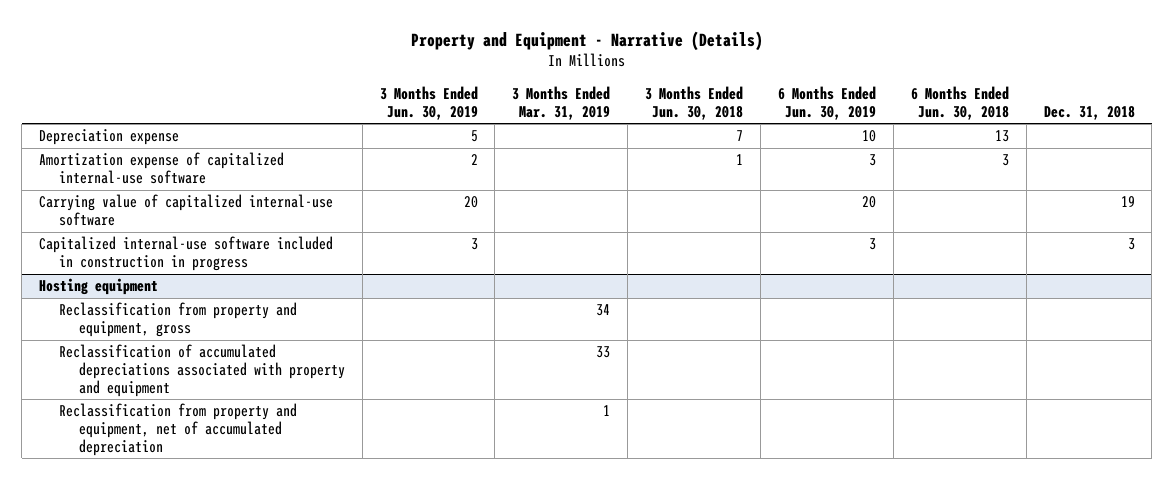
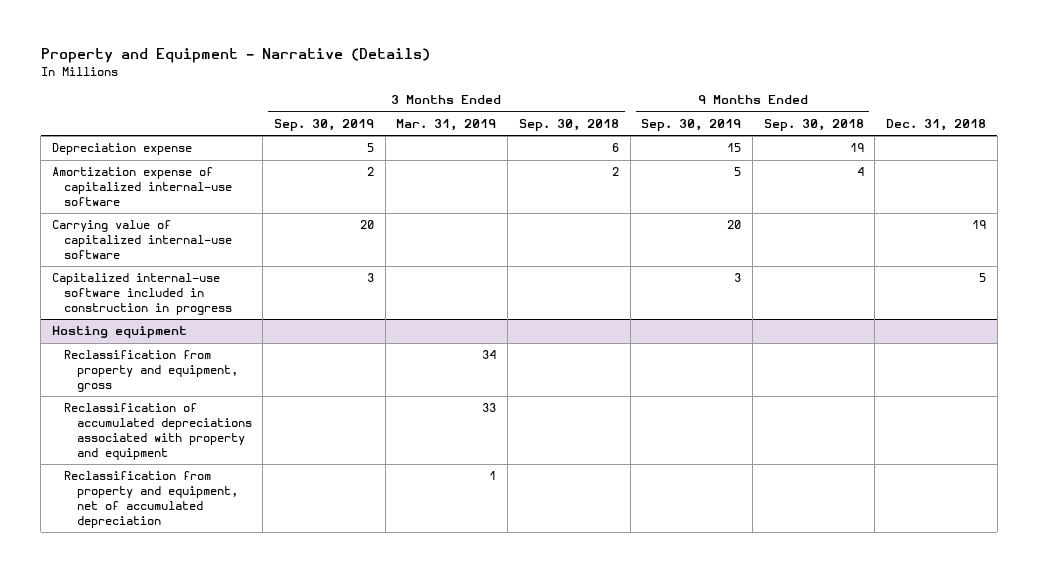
- | 3 Months Ended Jun. 30, 2019 | 3 Months Ended Mar. 31, 2019 | 3 Months Ended Jun. 30, 2018 | 6 Months Ended Jun. 30, 2019 | 6 Months Ended Jun. 30, 2018 | Dec. 31, 2018
+ | 3 Months Ended Sep. 30, 2019 | 3 Months Ended Mar. 31, 2019 | 3 Months Ended Sep. 30, 2018 | 9 Months Ended Sep. 30, 2019 | 9 Months Ended Sep. 30, 2018 | Dec. 31, 2018
- Capitalized internal-use software included in construction in progress | 3 | | | 3 | | 3
+ Capitalized internal-use software included in construction in progress | 3 | | | 3 | | 5

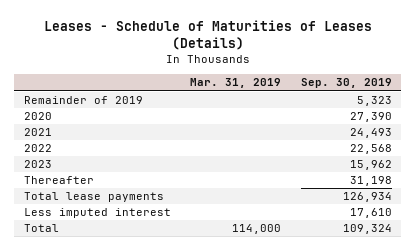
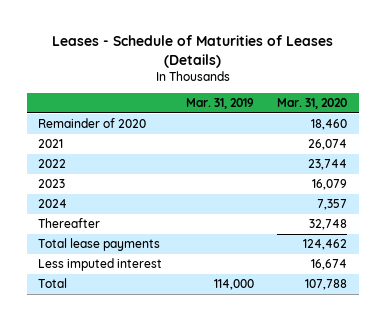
- | Mar. 31, 2019 | Sep. 30, 2019
+ | Mar. 31, 2019 | Mar. 31, 2020
- Remainder of 2019 | | 5,323
- 2020 | | 27,390
+ Remainder of 2020 | | 18,460
+ 2024 | | 7,357

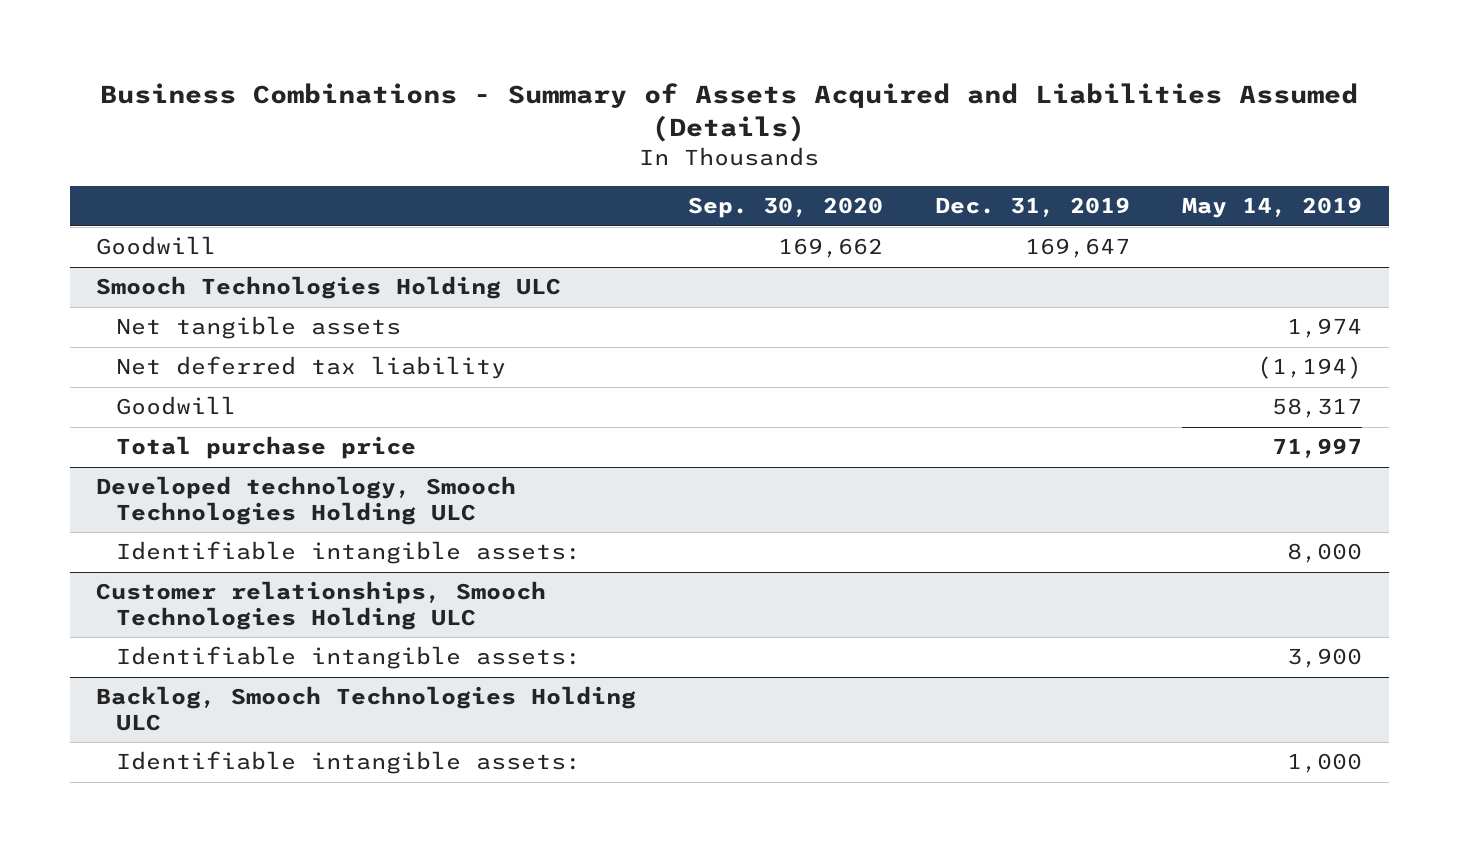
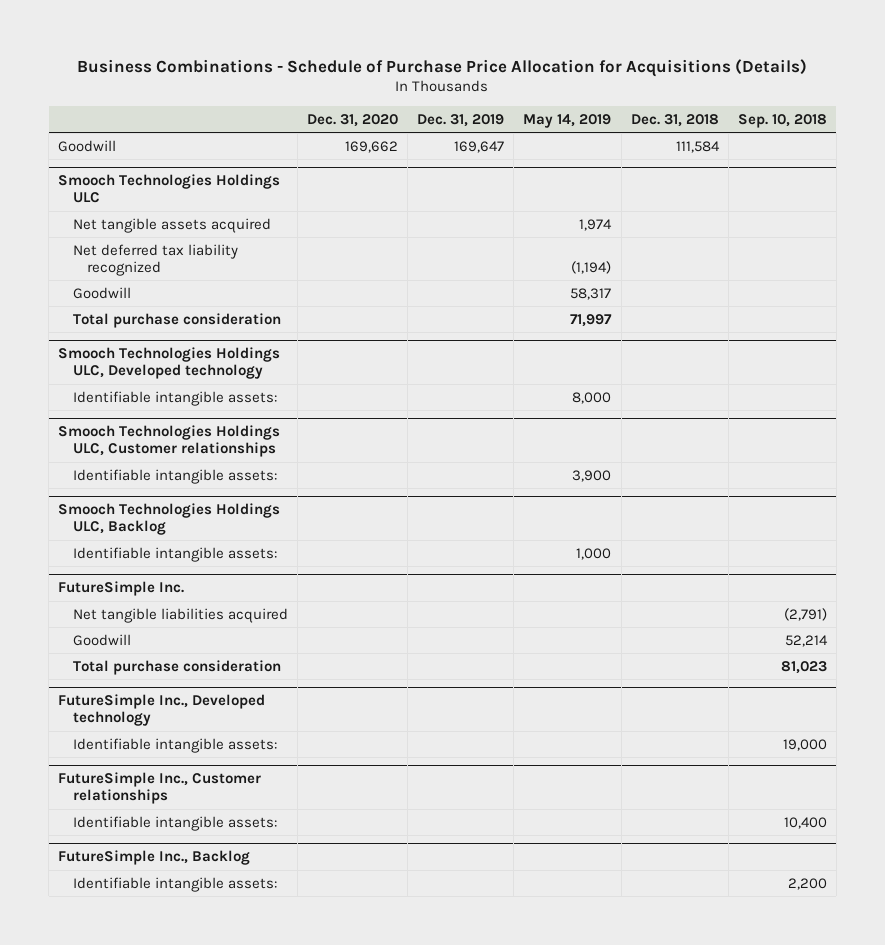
- Business Combinations - Summary of Assets Acquired and Liabilities Assumed (Details)
+ Business Combinations - Schedule of Purchase Price Allocation for Acquisitions (Details)
- | Sep. 30, 2020 | Dec. 31, 2019 | May 14, 2019
+ | Dec. 31, 2020 | Dec. 31, 2019 | May 14, 2019 | Dec. 31, 2018 | Sep. 10, 2018
- Smooch Technologies Holding ULC
- Net tangible assets | | | 1,974
- Net deferred tax liability | | | (1,194)
+ Smooch Technologies Holdings ULC
+ Net tangible assets acquired | | | 1,974 | |
+ Net deferred tax liability recognized | | | (1,194) | |
- Total purchase price | | | 71,997
- Developed technology, Smooch Technologies Holding ULC
+ Total purchase consideration | | | 71,997 | |
+ Smooch Technologies Holdings ULC, Developed technology
- Customer relationships, Smooch Technologies Holding ULC
+ Smooch Technologies Holdings ULC, Customer relationships
- Backlog, Smooch Technologies Holding ULC
+ Smooch Technologies Holdings ULC, Backlog
+ FutureSimple Inc.
+ Net tangible liabilities acquired | | | | | (2,791)
+ Goodwill | | | | | 52,214
+ Total purchase consideration | | | | | 81,023
+ FutureSimple Inc., Developed technology
+ Identifiable intangible assets: | | | | | 19,000
+ FutureSimple Inc., Customer relationships
+ Identifiable intangible assets: | | | | | 10,400
+ FutureSimple Inc., Backlog
+ Identifiable intangible assets: | | | | | 2,200

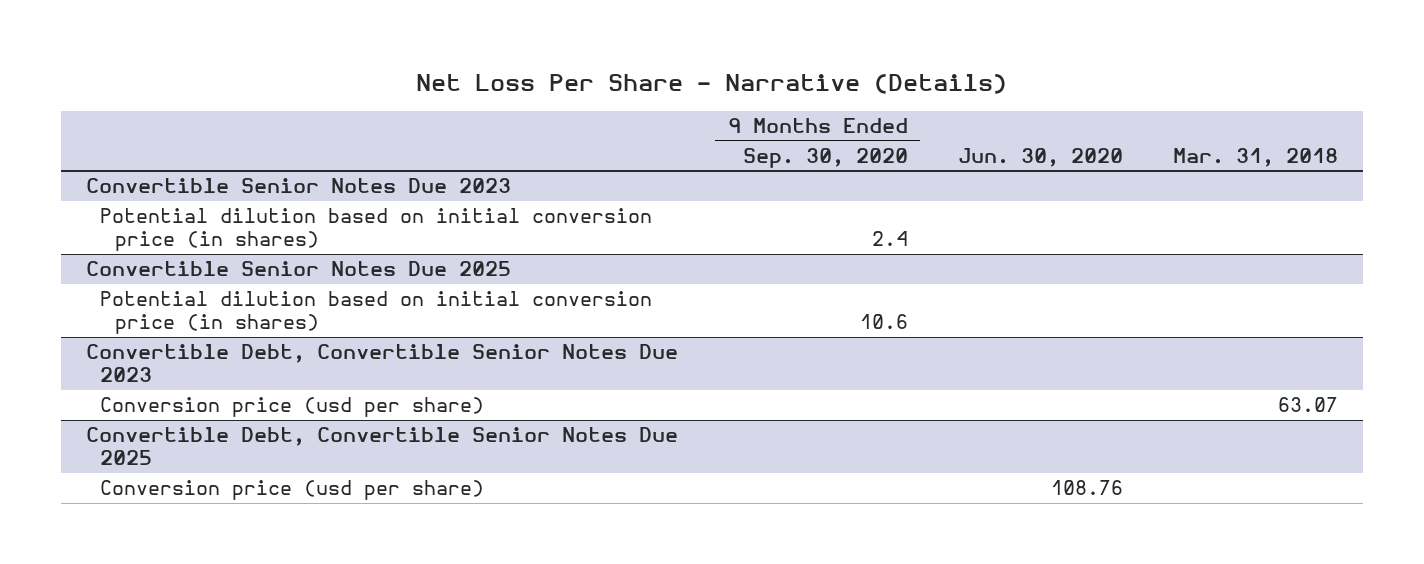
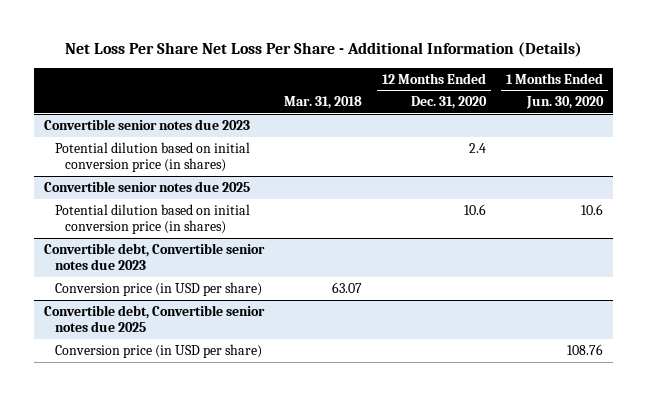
- Net Loss Per Share - Narrative (Details)
+ Net Loss Per Share Net Loss Per Share - Additional Information (Details)
- | 9 Months Ended Sep. 30, 2020 | Jun. 30, 2020 | Mar. 31, 2018
+ | Mar. 31, 2018 | 12 Months Ended Dec. 31, 2020 | 1 Months Ended Jun. 30, 2020
- Convertible Senior Notes Due 2023
+ Convertible senior notes due 2023
- Convertible Senior Notes Due 2025
+ Convertible senior notes due 2025
- Convertible Debt, Convertible Senior Notes Due 2023
- Conversion price (usd per share) | | | 63.07
- Convertible Debt, Convertible Senior Notes Due 2025
- Conversion price (usd per share) | | 108.76 |
+ Convertible debt, Convertible senior notes due 2023
+ Conversion price (in USD per share) | 63.07 | |
+ Convertible debt, Convertible senior notes due 2025
+ Conversion price (in USD per share) | | | 108.76

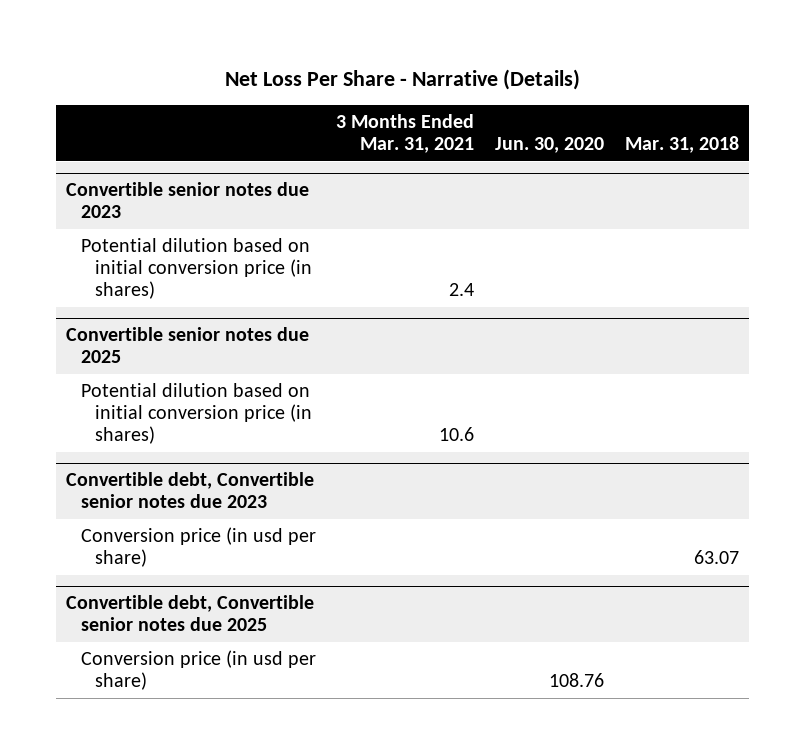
- Net Loss Per Share Net Loss Per Share - Additional Information (Details)
+ Net Loss Per Share - Narrative (Details)
- | Mar. 31, 2018 | 12 Months Ended Dec. 31, 2020 | 1 Months Ended Jun. 30, 2020
+ | 3 Months Ended Mar. 31, 2021 | Jun. 30, 2020 | Mar. 31, 2018
@ Convertible debt, Convertible senior notes due 2023
- Conversion price (in USD per share) | 63.07 | |
+ Conversion price (in usd per share) | | | 63.07
@ Convertible debt, Convertible senior notes due 2025
- Conversion price (in USD per share) | | | 108.76
+ Conversion price (in usd per share) | | 108.76 |

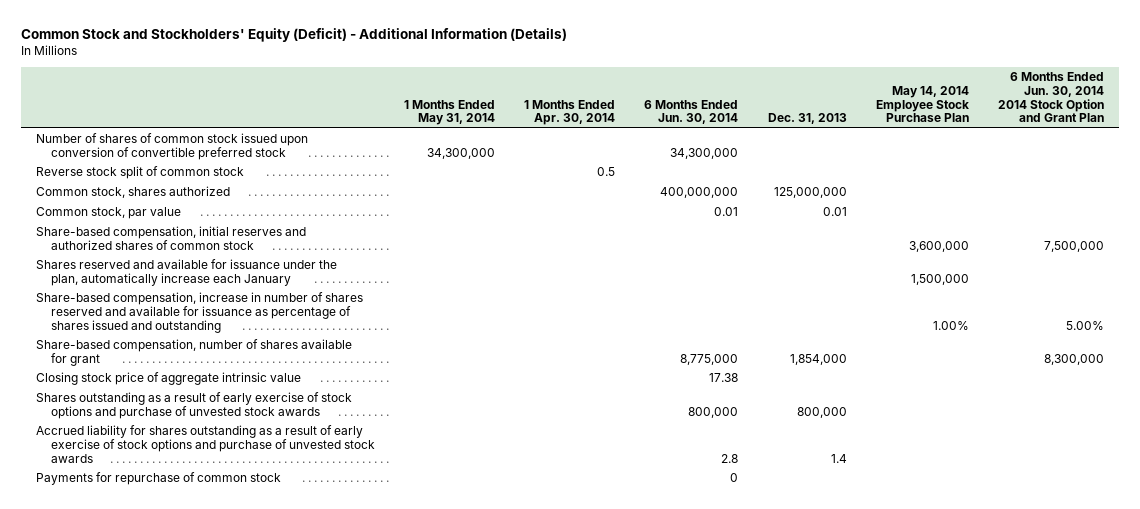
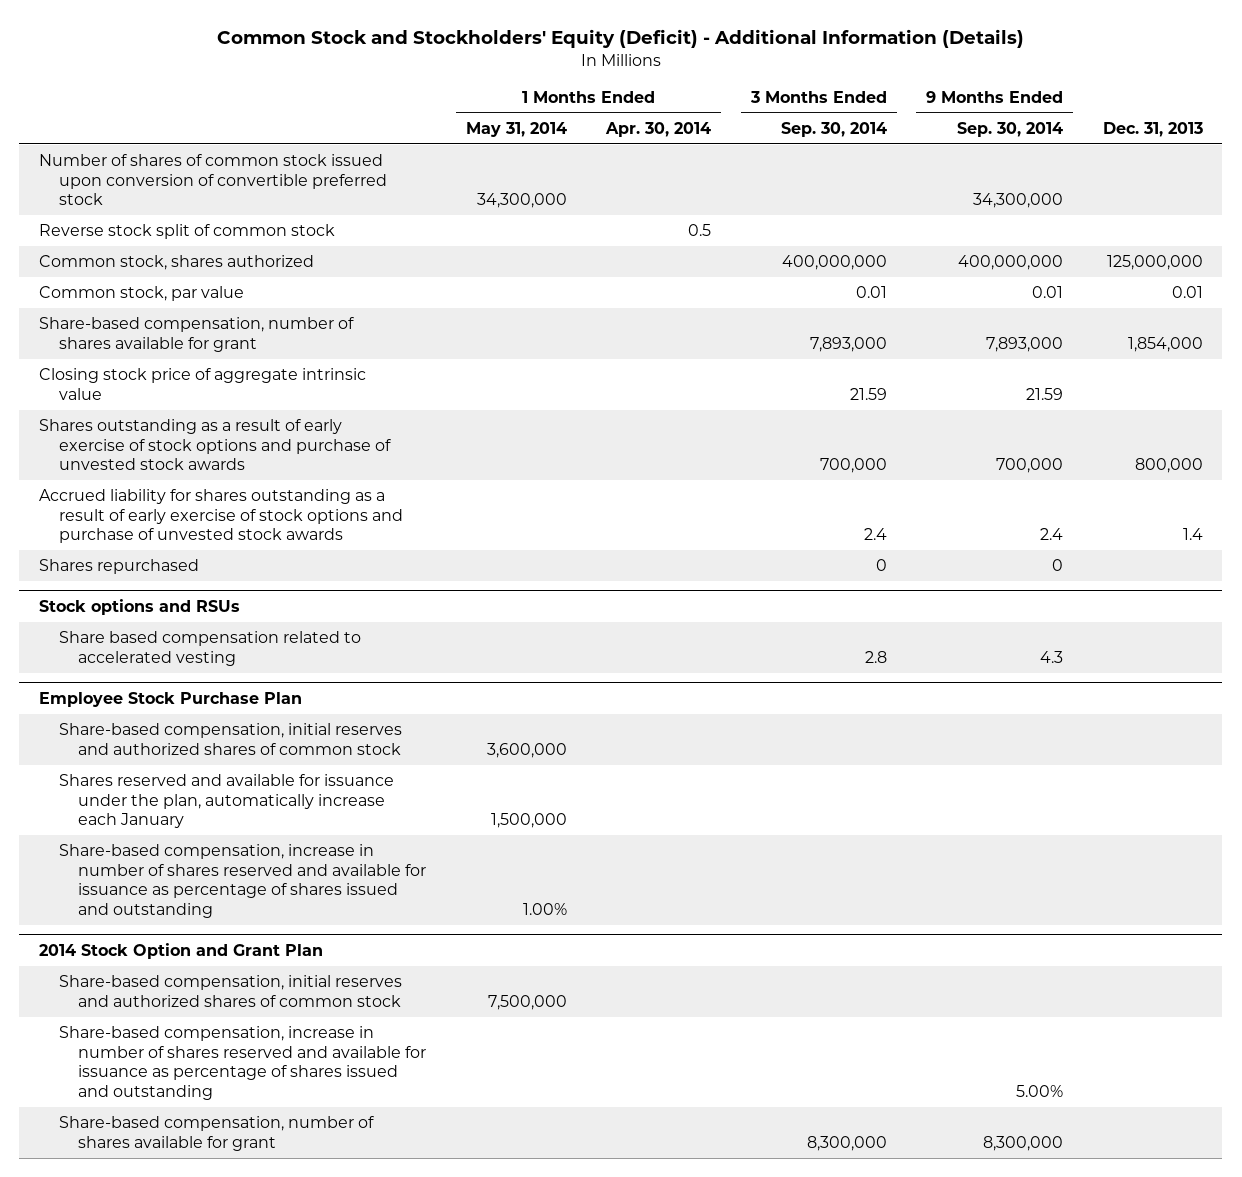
- | 1 Months Ended May 31, 2014 | 1 Months Ended Apr. 30, 2014 | 6 Months Ended Jun. 30, 2014 | Dec. 31, 2013 | May 14, 2014 Employee Stock Purchase Plan | 6 Months Ended Jun. 30, 2014 2014 Stock Option and Grant Plan
+ | 1 Months Ended May 31, 2014 | 1 Months Ended Apr. 30, 2014 | 3 Months Ended Sep. 30, 2014 | 9 Months Ended Sep. 30, 2014 | Dec. 31, 2013
- Share-based compensation, initial reserves and authorized shares of common stock | | | | | 3,600,000 | 7,500,000
- Shares reserved and available for issuance under the plan, automatically increase each January | | | | | 1,500,000 |
- Share-based compensation, increase in number of shares reserved and available for issuance as percentage of shares issued and outstanding | | | | | 1.00% | 5.00%
- Payments for repurchase of common stock | | | 0 | | |
+ Shares repurchased | | | 0 | 0 |
+ Stock options and RSUs
+ Share based compensation related to accelerated vesting | | | 2.8 | 4.3 |
+ Employee Stock Purchase Plan
+ Share-based compensation, initial reserves and authorized shares of common stock | 3,600,000 | | | |
+ Shares reserved and available for issuance under the plan, automatically increase each January | 1,500,000 | | | |
+ Share-based compensation, increase in number of shares reserved and available for issuance as percentage of shares issued and outstanding | 1.00% | | | |
+ 2014 Stock Option and Grant Plan
+ Share-based compensation, initial reserves and authorized shares of common stock | 7,500,000 | | | |
+ Share-based compensation, increase in number of shares reserved and available for issuance as percentage of shares issued and outstanding | | | | 5.00% |
+ Share-based compensation, number of shares available for grant | | | 8,300,000 | 8,300,000 |

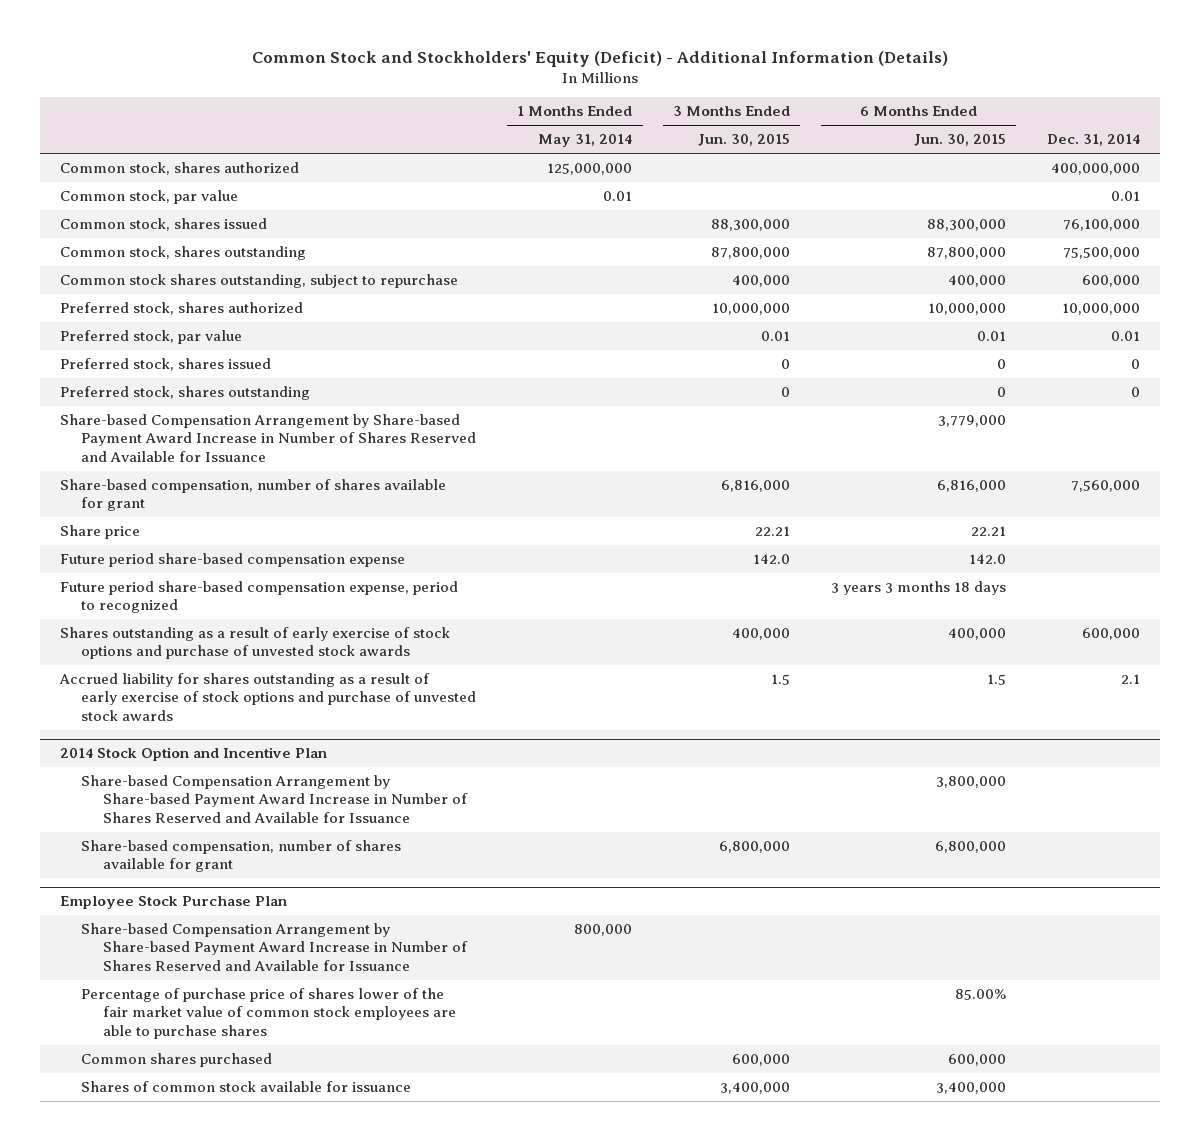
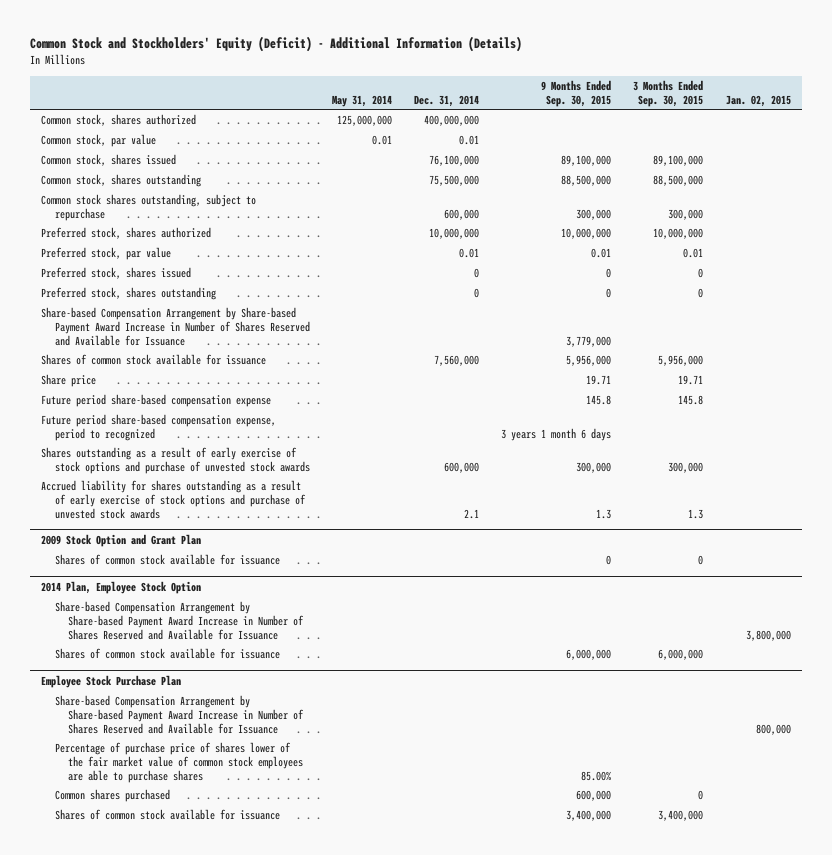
- | 1 Months Ended May 31, 2014 | 3 Months Ended Jun. 30, 2015 | 6 Months Ended Jun. 30, 2015 | Dec. 31, 2014
+ | May 31, 2014 | Dec. 31, 2014 | 9 Months Ended Sep. 30, 2015 | 3 Months Ended Sep. 30, 2015 | Jan. 02, 2015
- Share-based compensation, number of shares available for grant | | 6,816,000 | 6,816,000 | 7,560,000
+ Shares of common stock available for issuance | | 7,560,000 | 5,956,000 | 5,956,000 |
- 2014 Stock Option and Incentive Plan
+ 2009 Stock Option and Grant Plan
+ Shares of common stock available for issuance | | | 0 | 0 |
+ 2014 Plan, Employee Stock Option
- Share-based compensation, number of shares available for grant | | 6,800,000 | 6,800,000 |
+ Shares of common stock available for issuance | | | 6,000,000 | 6,000,000 |

